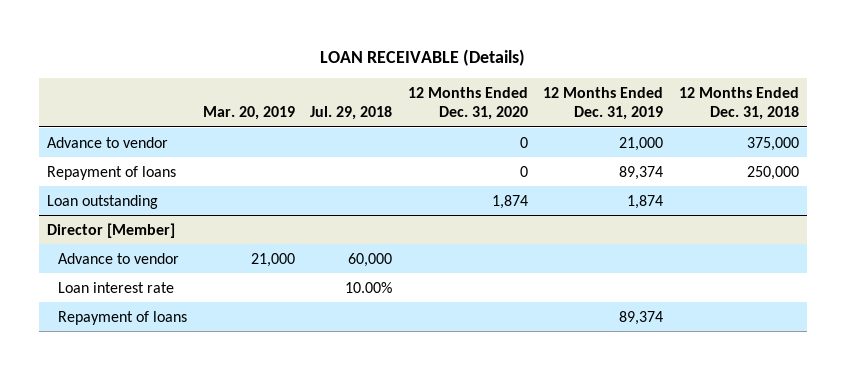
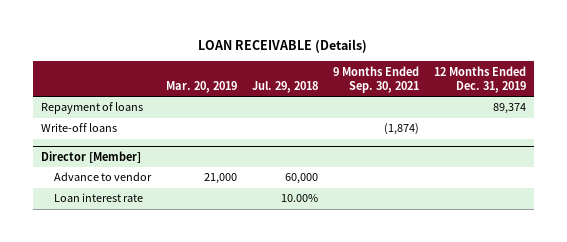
- | Mar. 20, 2019 | Jul. 29, 2018 | 12 Months Ended Dec. 31, 2020 | 12 Months Ended Dec. 31, 2019 | 12 Months Ended Dec. 31, 2018
+ | Mar. 20, 2019 | Jul. 29, 2018 | 9 Months Ended Sep. 30, 2021 | 12 Months Ended Dec. 31, 2019
- Advance to vendor | | | 0 | 21,000 | 375,000
- Loan outstanding | | | 1,874 | 1,874 |
+ Write-off loans | | | (1,874) |
@ Director [Member]
- Repayment of loans | | | | 89,374 |

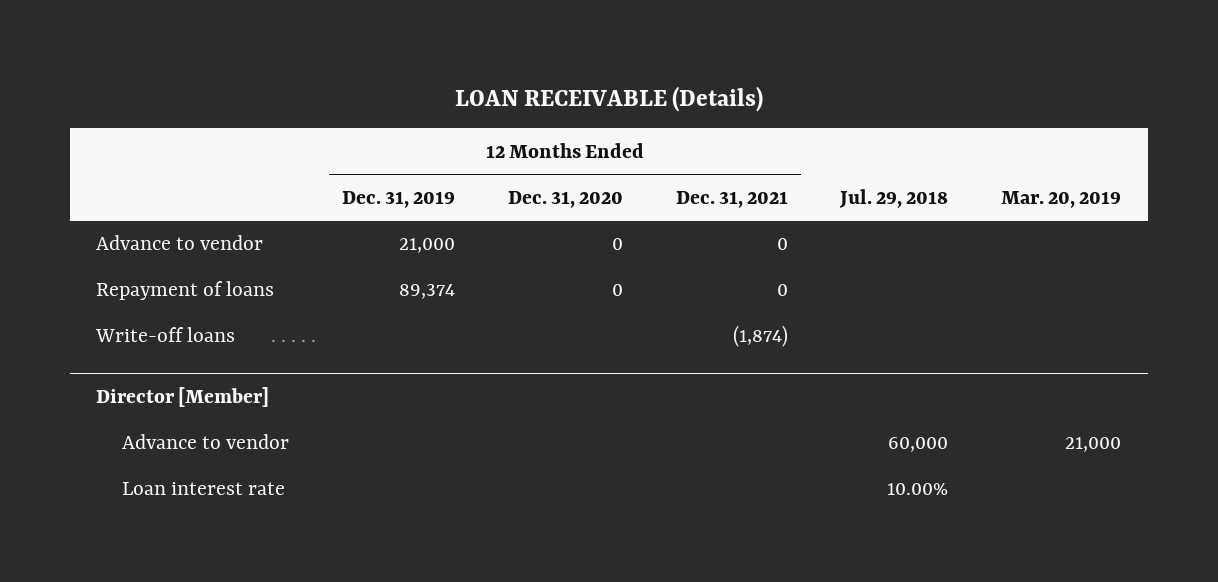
- | Mar. 20, 2019 | Jul. 29, 2018 | 9 Months Ended Sep. 30, 2021 | 12 Months Ended Dec. 31, 2019
+ | 12 Months Ended Dec. 31, 2019 | 12 Months Ended Dec. 31, 2020 | 12 Months Ended Dec. 31, 2021 | Jul. 29, 2018 | Mar. 20, 2019
+ Advance to vendor | 21,000 | 0 | 0 | |

